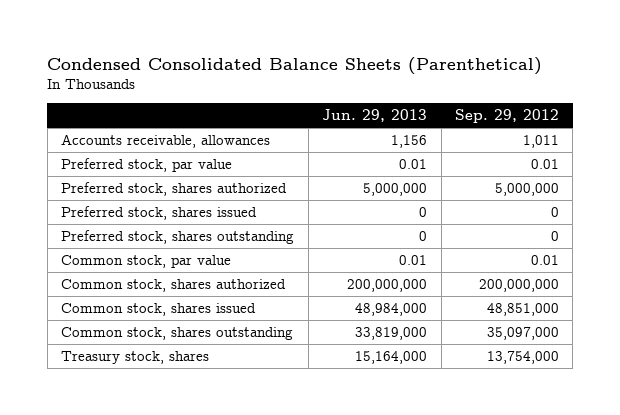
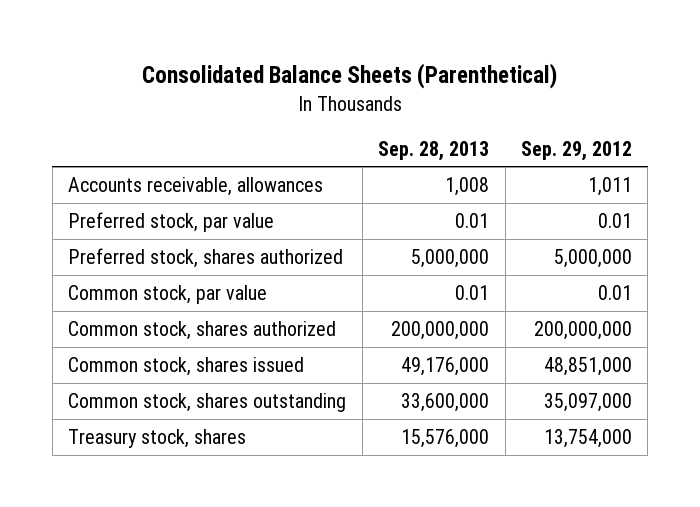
- Condensed Consolidated Balance Sheets (Parenthetical)
+ Consolidated Balance Sheets (Parenthetical)
- | Jun. 29, 2013 | Sep. 29, 2012
+ | Sep. 28, 2013 | Sep. 29, 2012
- Preferred stock, shares issued | 0 | 0
- Preferred stock, shares outstanding | 0 | 0

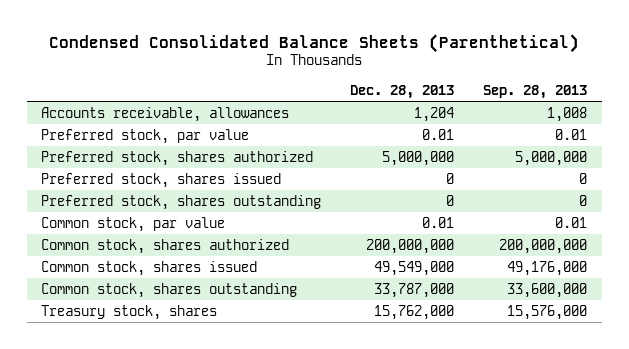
- Consolidated Balance Sheets (Parenthetical)
+ Condensed Consolidated Balance Sheets (Parenthetical)
- | Sep. 28, 2013 | Sep. 29, 2012
+ | Dec. 28, 2013 | Sep. 28, 2013
+ Preferred stock, shares issued | 0 | 0
+ Preferred stock, shares outstanding | 0 | 0

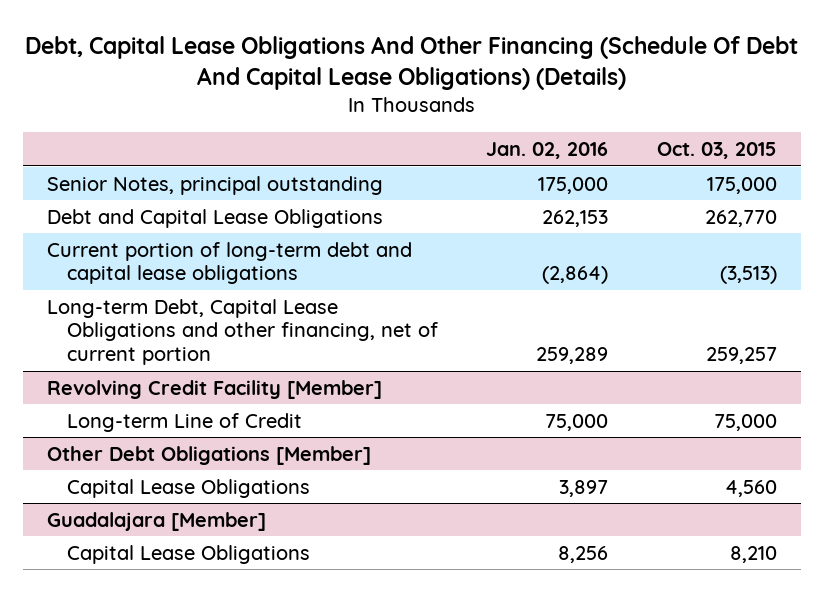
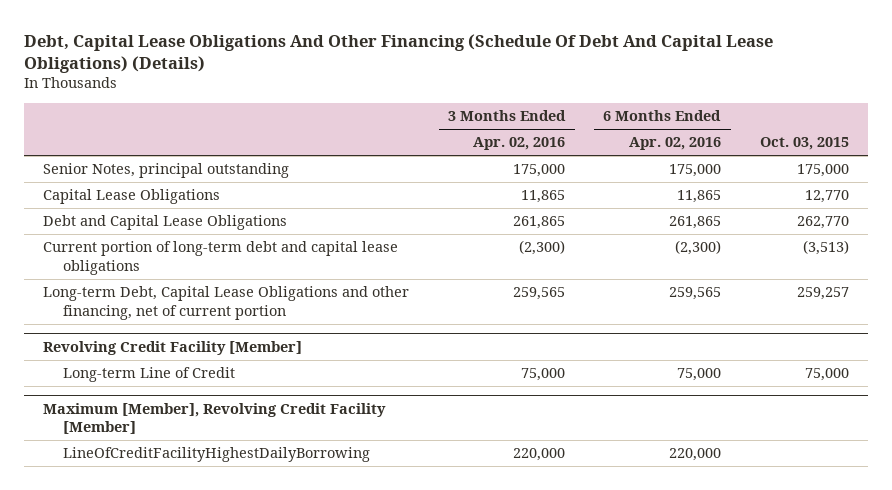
- | Jan. 02, 2016 | Oct. 03, 2015
+ | 3 Months Ended Apr. 02, 2016 | 6 Months Ended Apr. 02, 2016 | Oct. 03, 2015
+ Capital Lease Obligations | 11,865 | 11,865 | 12,770
- Other Debt Obligations [Member]
- Capital Lease Obligations | 3,897 | 4,560
- Guadalajara [Member]
- Capital Lease Obligations | 8,256 | 8,210
+ Maximum [Member], Revolving Credit Facility [Member]
+ LineOfCreditFacilityHighestDailyBorrowing | 220,000 | 220,000 |

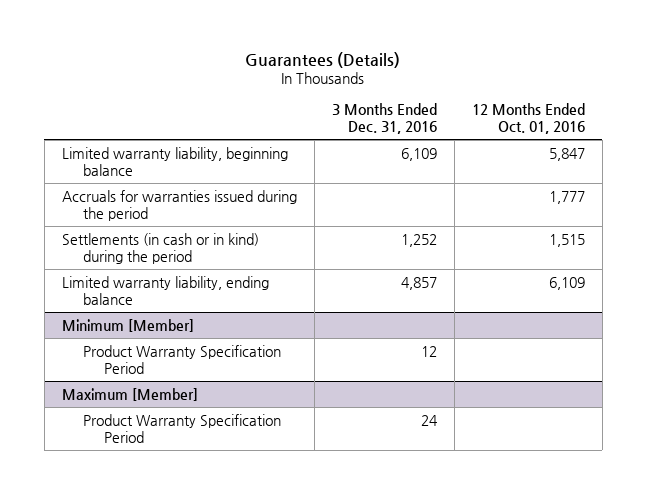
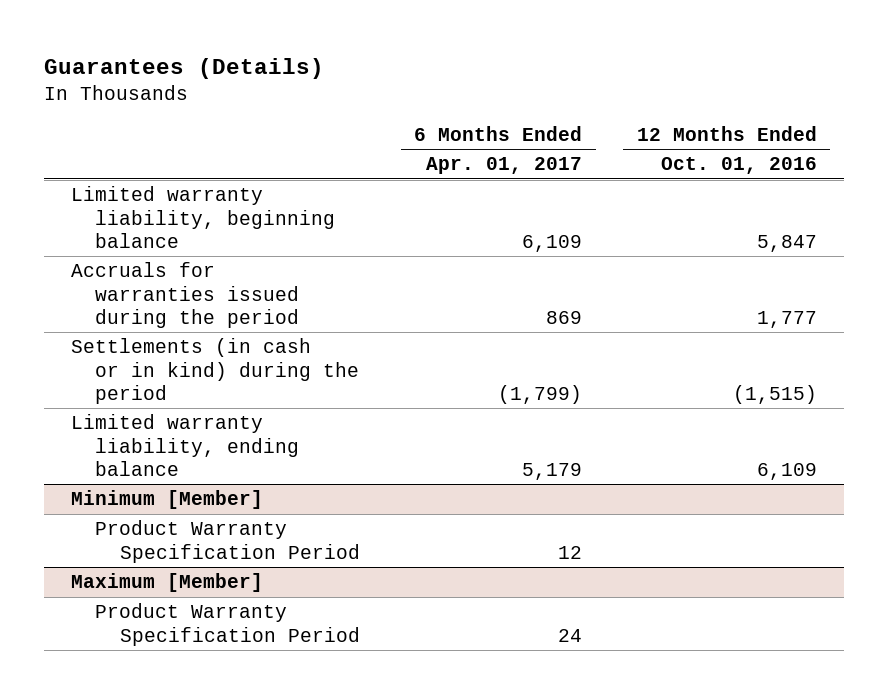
- | 3 Months Ended Dec. 31, 2016 | 12 Months Ended Oct. 01, 2016
+ | 6 Months Ended Apr. 01, 2017 | 12 Months Ended Oct. 01, 2016
- Settlements (in cash or in kind) during the period | 1,252 | 1,515
+ Settlements (in cash or in kind) during the period | (1,799) | (1,515)

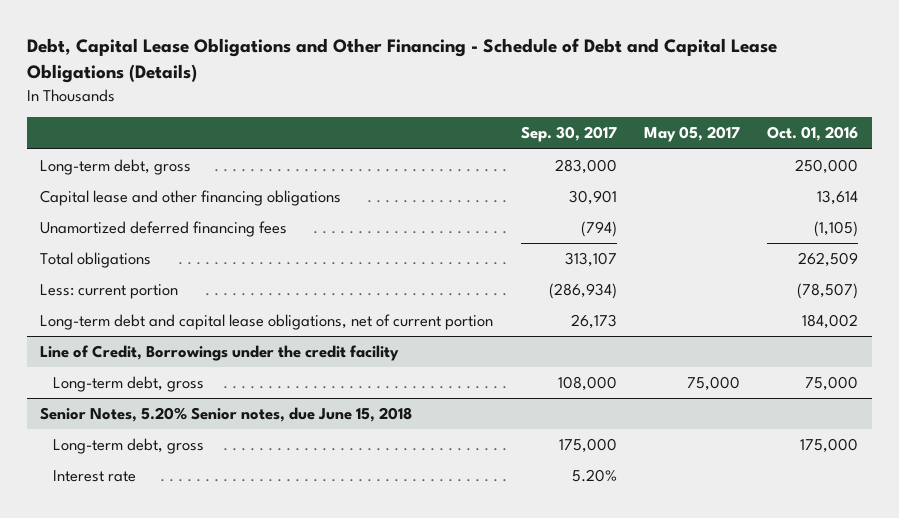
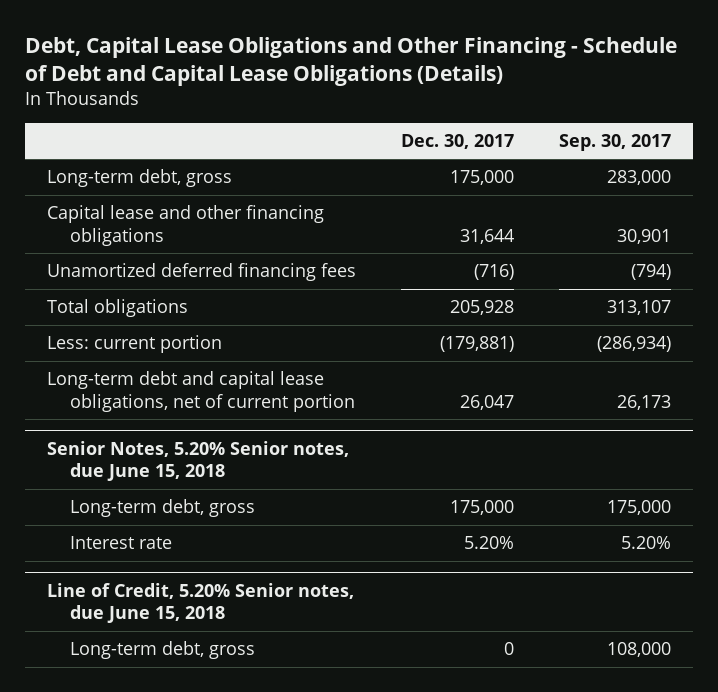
- | Sep. 30, 2017 | May 05, 2017 | Oct. 01, 2016
+ | Dec. 30, 2017 | Sep. 30, 2017
- Line of Credit, Borrowings under the credit facility
- Long-term debt, gross | 108,000 | 75,000 | 75,000
+ Line of Credit, 5.20% Senior notes, due June 15, 2018
+ Long-term debt, gross | 0 | 108,000

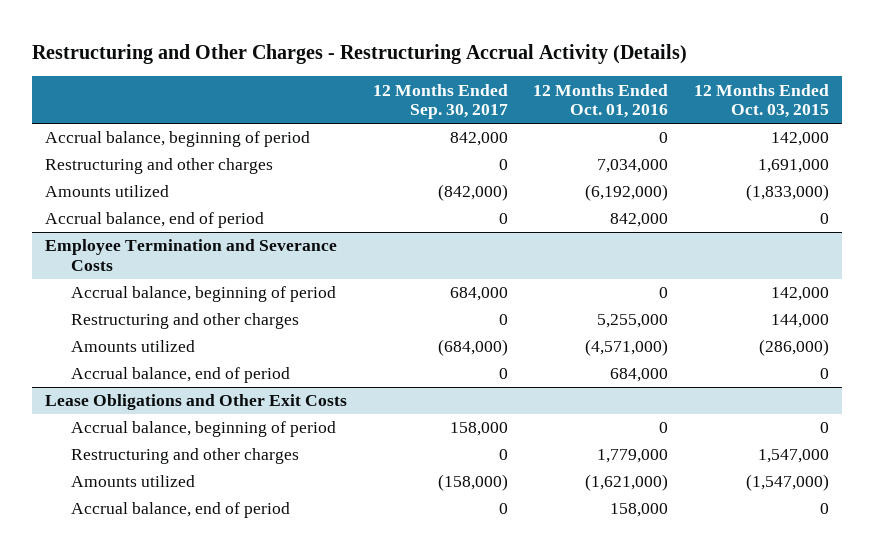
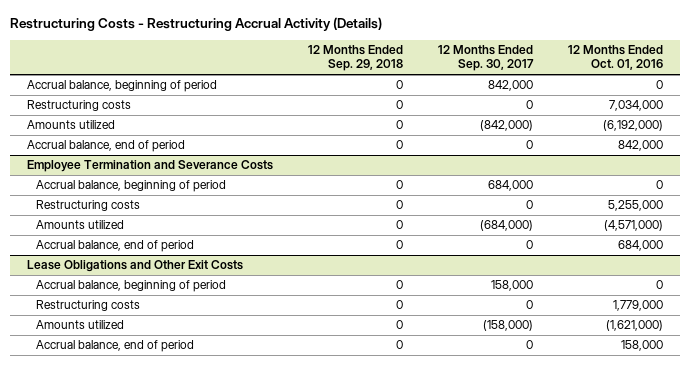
- Restructuring and Other Charges - Restructuring Accrual Activity (Details)
+ Restructuring Costs - Restructuring Accrual Activity (Details)
- | 12 Months Ended Sep. 30, 2017 | 12 Months Ended Oct. 01, 2016 | 12 Months Ended Oct. 03, 2015
+ | 12 Months Ended Sep. 29, 2018 | 12 Months Ended Sep. 30, 2017 | 12 Months Ended Oct. 01, 2016
- Restructuring and other charges | 0 | 7,034,000 | 1,691,000
+ Restructuring costs | 0 | 0 | 7,034,000
@ Employee Termination and Severance Costs
- Restructuring and other charges | 0 | 5,255,000 | 144,000
+ Restructuring costs | 0 | 0 | 5,255,000
@ Lease Obligations and Other Exit Costs
- Restructuring and other charges | 0 | 1,779,000 | 1,547,000
+ Restructuring costs | 0 | 0 | 1,779,000

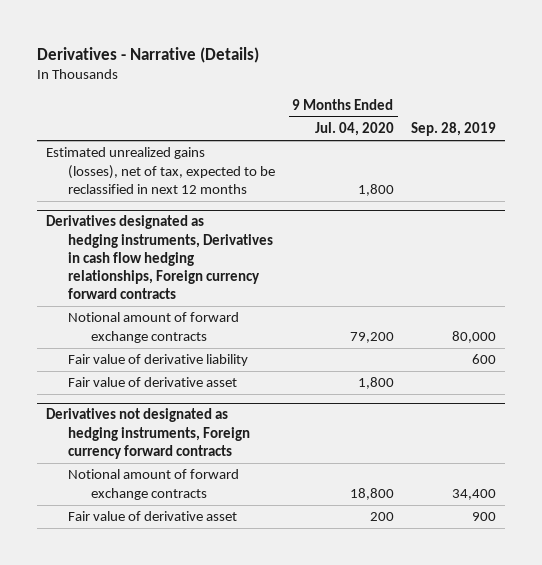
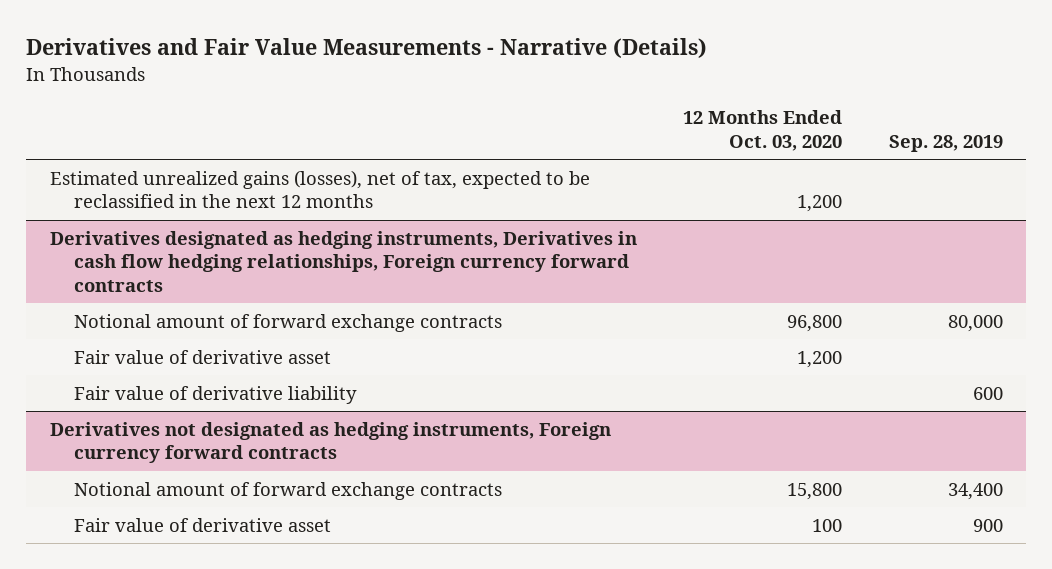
- Derivatives - Narrative (Details)
+ Derivatives and Fair Value Measurements - Narrative (Details)
- | 9 Months Ended Jul. 04, 2020 | Sep. 28, 2019
+ | 12 Months Ended Oct. 03, 2020 | Sep. 28, 2019
- Estimated unrealized gains (losses), net of tax, expected to be reclassified in next 12 months | 1,800 |
+ Estimated unrealized gains (losses), net of tax, expected to be reclassified in the next 12 months | 1,200 |
@ Derivatives designated as hedging instruments, Derivatives in cash flow hedging relationships, Foreign currency forward contracts
moved down: Fair value of derivative liability | | 600

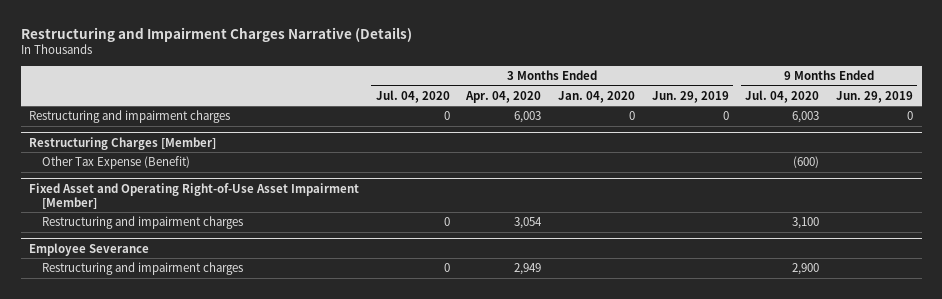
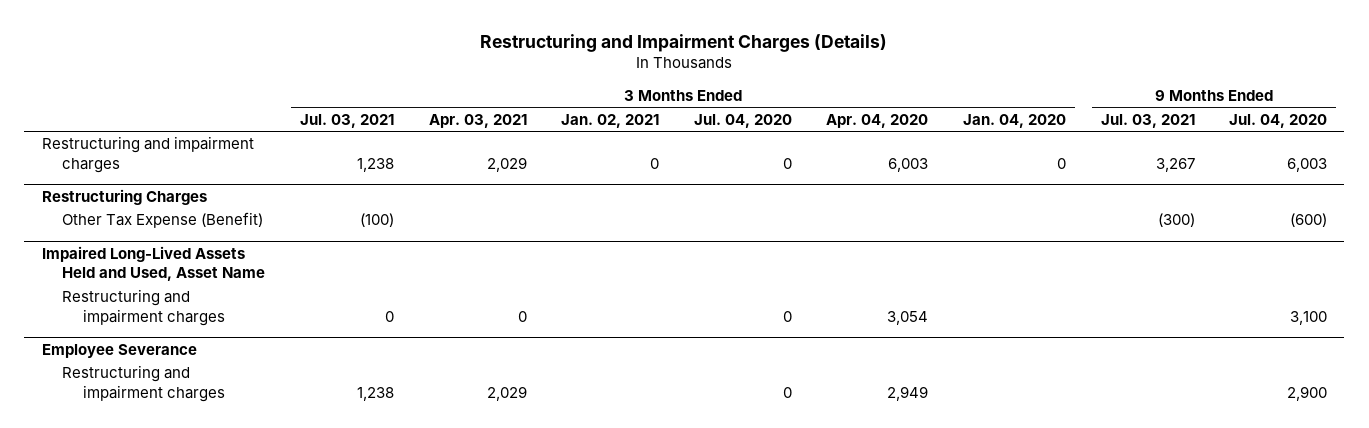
- Restructuring and Impairment Charges Narrative (Details)
+ Restructuring and Impairment Charges (Details)
- | 3 Months Ended Jul. 04, 2020 | 3 Months Ended Apr. 04, 2020 | 3 Months Ended Jan. 04, 2020 | 3 Months Ended Jun. 29, 2019 | 9 Months Ended Jul. 04, 2020 | 9 Months Ended Jun. 29, 2019
+ | 3 Months Ended Jul. 03, 2021 | 3 Months Ended Apr. 03, 2021 | 3 Months Ended Jan. 02, 2021 | 3 Months Ended Jul. 04, 2020 | 3 Months Ended Apr. 04, 2020 | 3 Months Ended Jan. 04, 2020 | 9 Months Ended Jul. 03, 2021 | 9 Months Ended Jul. 04, 2020
- Restructuring Charges [Member]
+ Restructuring Charges
- Fixed Asset and Operating Right-of-Use Asset Impairment [Member]
+ Impaired Long-Lived Assets Held and Used, Asset Name

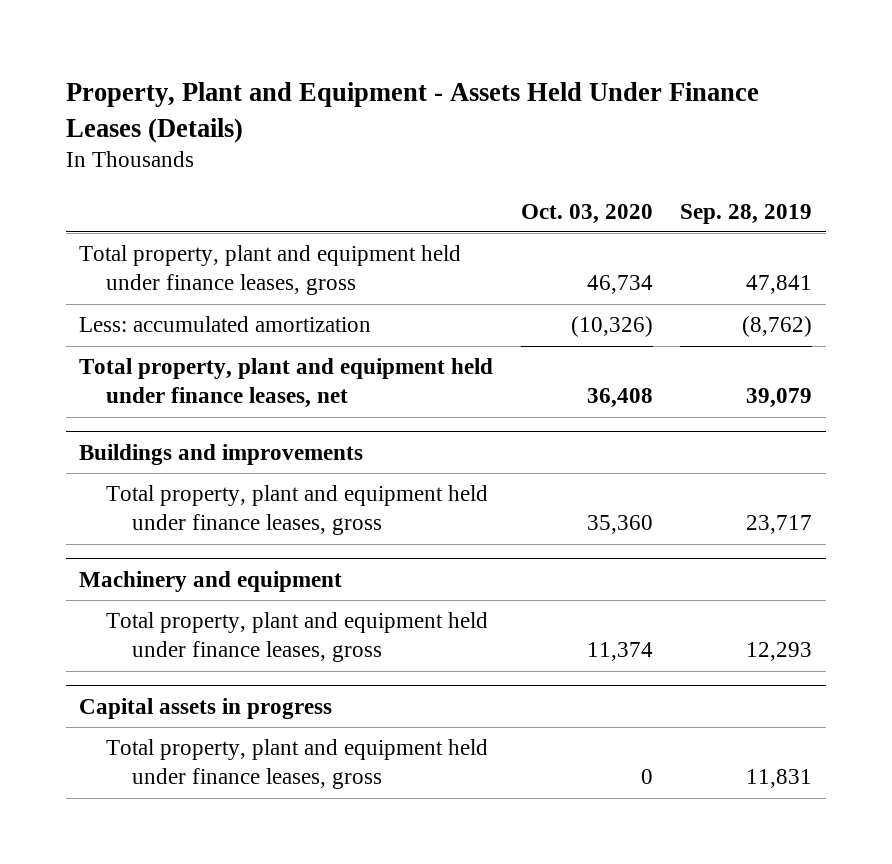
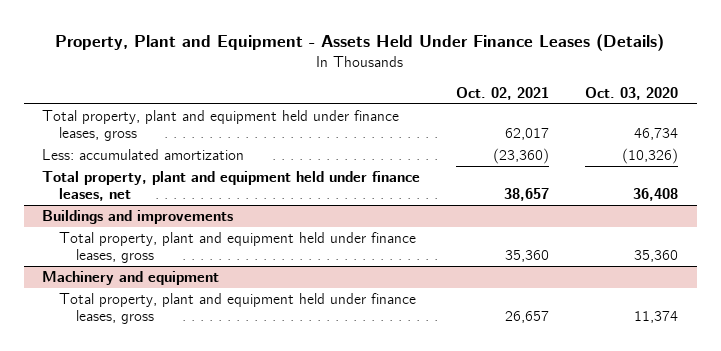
- | Oct. 03, 2020 | Sep. 28, 2019
+ | Oct. 02, 2021 | Oct. 03, 2020
- Capital assets in progress
- Total property, plant and equipment held under finance leases, gross | 0 | 11,831

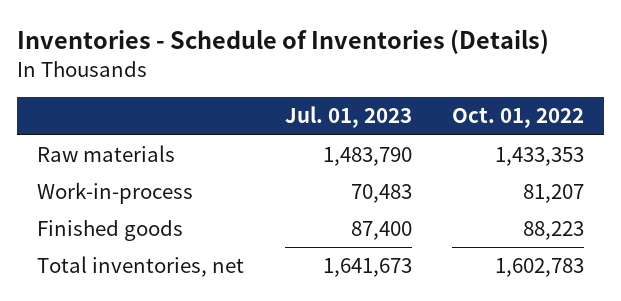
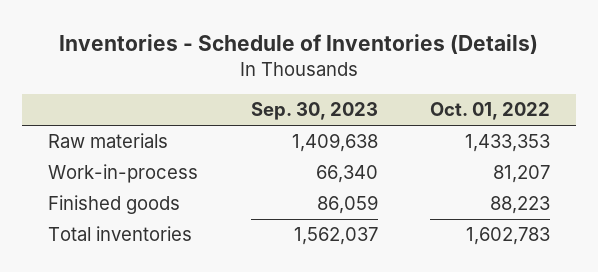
- | Jul. 01, 2023 | Oct. 01, 2022
+ | Sep. 30, 2023 | Oct. 01, 2022
- Total inventories, net | 1,641,673 | 1,602,783
+ Total inventories | 1,562,037 | 1,602,783

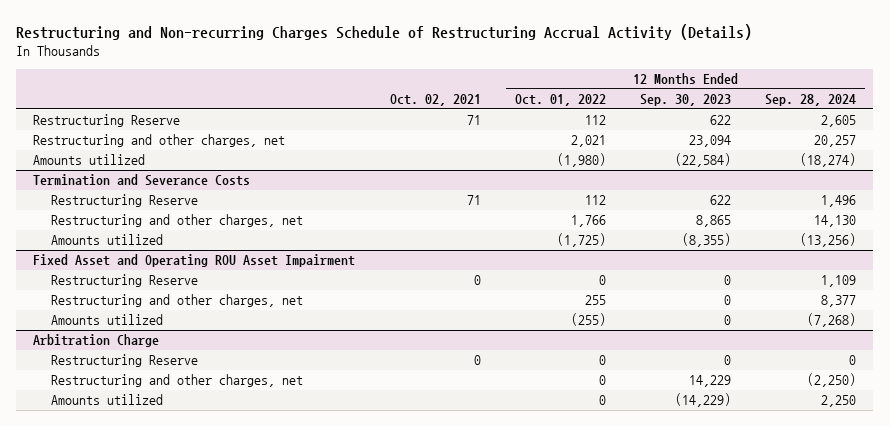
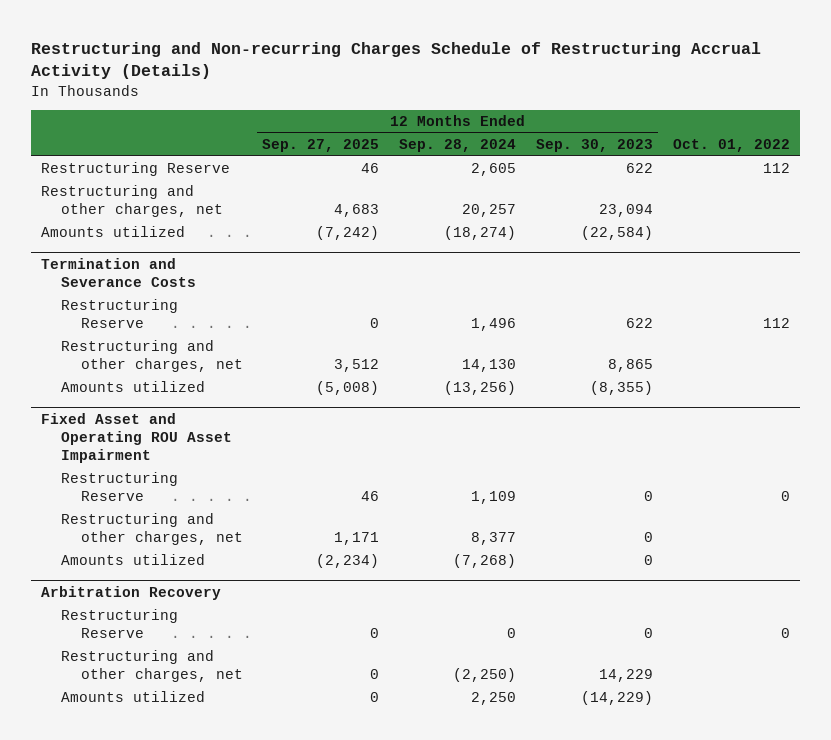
- | Oct. 02, 2021 | 12 Months Ended Oct. 01, 2022 | 12 Months Ended Sep. 30, 2023 | 12 Months Ended Sep. 28, 2024
+ | 12 Months Ended Sep. 27, 2025 | 12 Months Ended Sep. 28, 2024 | 12 Months Ended Sep. 30, 2023 | Oct. 01, 2022
- Arbitration Charge
+ Arbitration Recovery

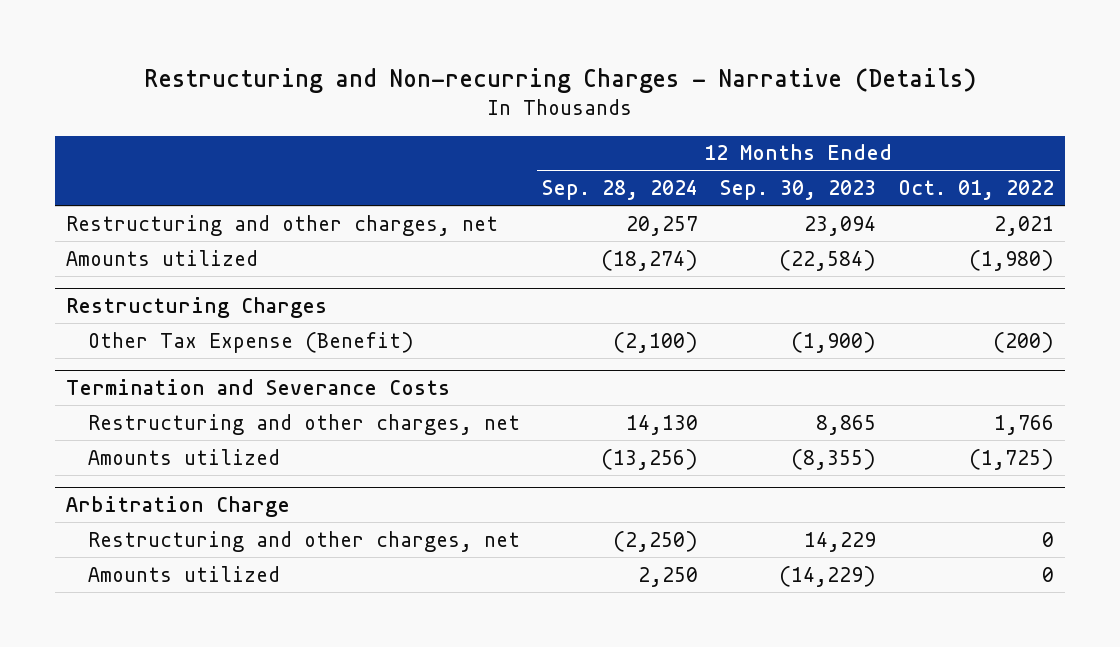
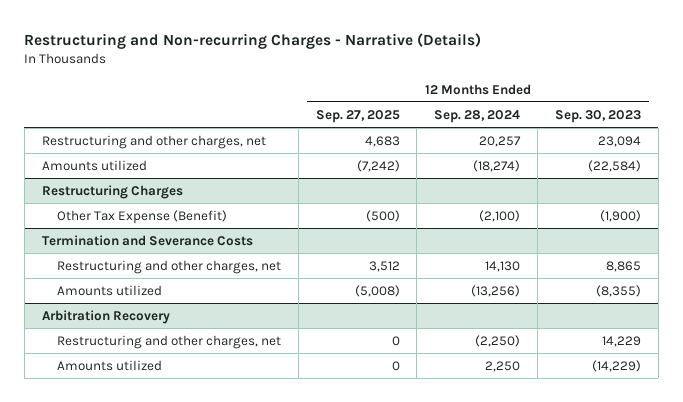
- | 12 Months Ended Sep. 28, 2024 | 12 Months Ended Sep. 30, 2023 | 12 Months Ended Oct. 01, 2022
+ | 12 Months Ended Sep. 27, 2025 | 12 Months Ended Sep. 28, 2024 | 12 Months Ended Sep. 30, 2023
- Arbitration Charge
+ Arbitration Recovery

